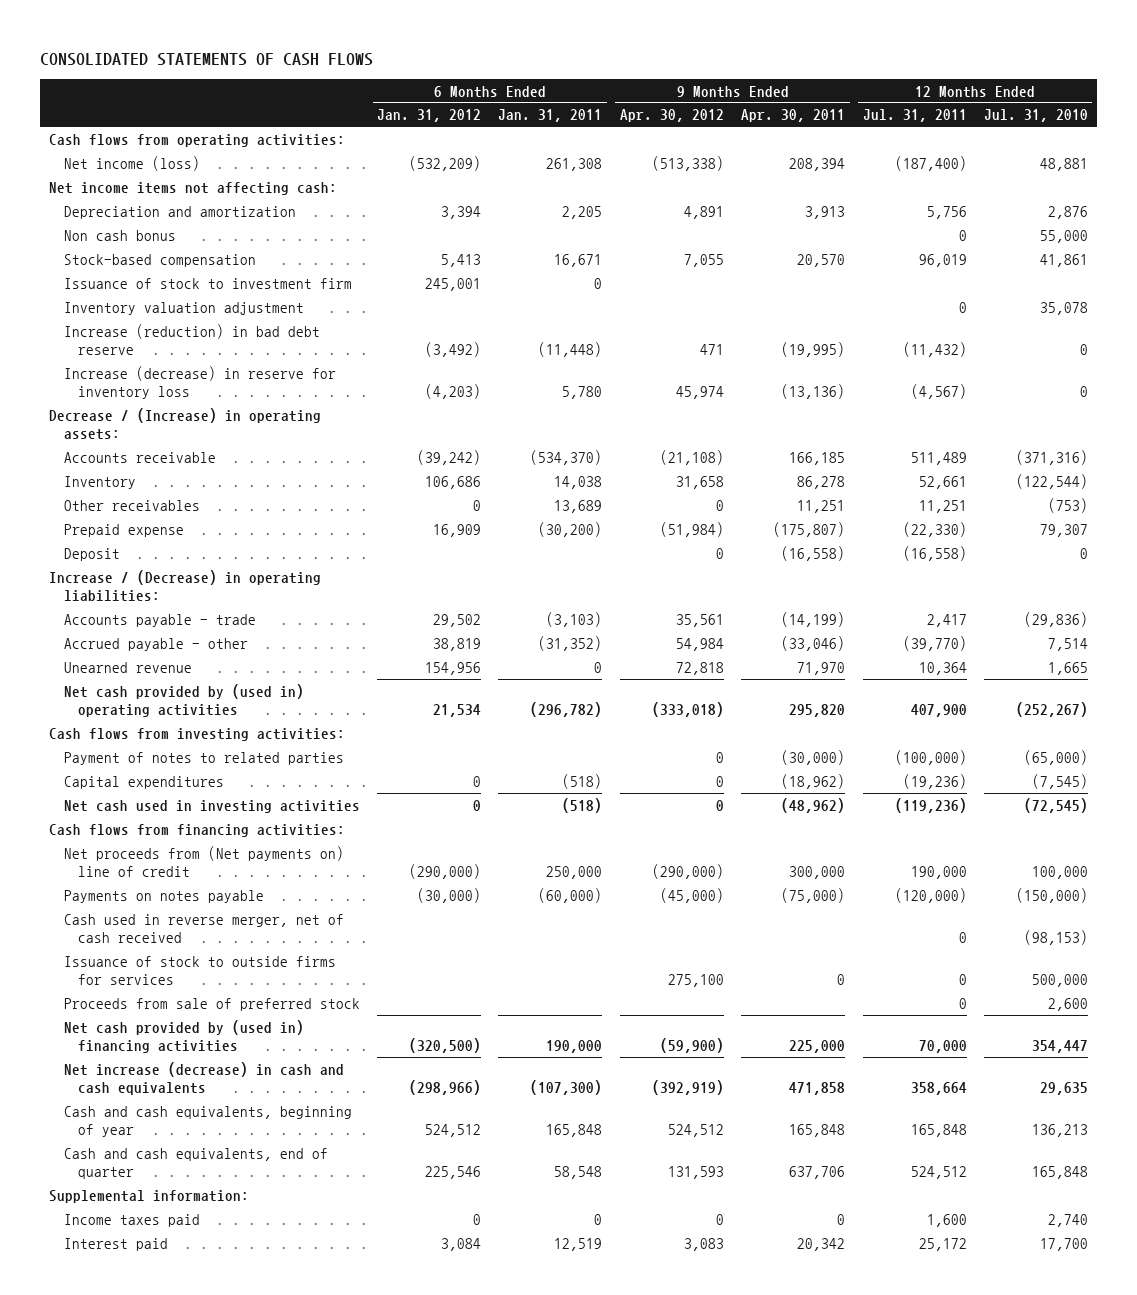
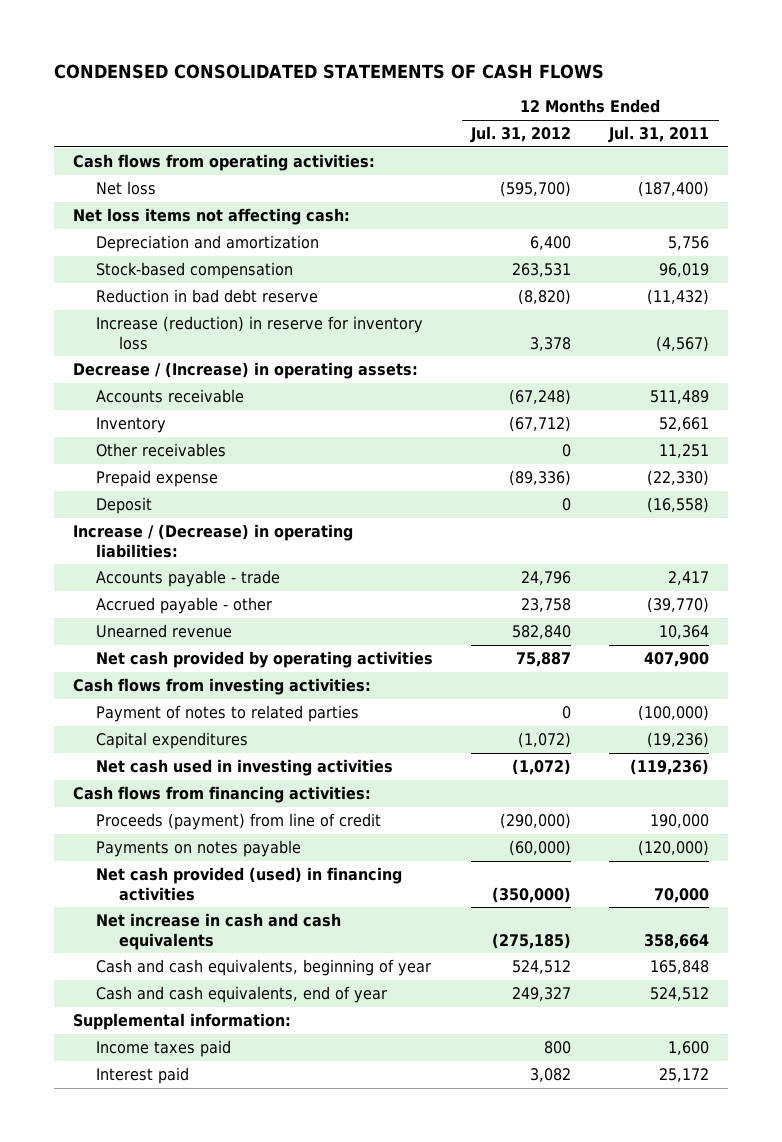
- CONSOLIDATED STATEMENTS OF CASH FLOWS
+ CONDENSED CONSOLIDATED STATEMENTS OF CASH FLOWS
- | 6 Months Ended Jan. 31, 2012 | 6 Months Ended Jan. 31, 2011 | 9 Months Ended Apr. 30, 2012 | 9 Months Ended Apr. 30, 2011 | 12 Months Ended Jul. 31, 2011 | 12 Months Ended Jul. 31, 2010
+ | 12 Months Ended Jul. 31, 2012 | 12 Months Ended Jul. 31, 2011
- Net income (loss) | (532,209) | 261,308 | (513,338) | 208,394 | (187,400) | 48,881
- Net income items not affecting cash:
+ Net loss | (595,700) | (187,400)
+ Net loss items not affecting cash:
- Non cash bonus | | | | | 0 | 55,000
- Issuance of stock to investment firm | 245,001 | 0 | | | |
- Inventory valuation adjustment | | | | | 0 | 35,078
- Increase (reduction) in bad debt reserve | (3,492) | (11,448) | 471 | (19,995) | (11,432) | 0
- Increase (decrease) in reserve for inventory loss | (4,203) | 5,780 | 45,974 | (13,136) | (4,567) | 0
+ Reduction in bad debt reserve | (8,820) | (11,432)
+ Increase (reduction) in reserve for inventory loss | 3,378 | (4,567)
- Net cash provided by (used in) operating activities | 21,534 | (296,782) | (333,018) | 295,820 | 407,900 | (252,267)
+ Net cash provided by operating activities | 75,887 | 407,900
- Net proceeds from (Net payments on) line of credit | (290,000) | 250,000 | (290,000) | 300,000 | 190,000 | 100,000
+ Proceeds (payment) from line of credit | (290,000) | 190,000
- Cash used in reverse merger, net of cash received | | | | | 0 | (98,153)
- Issuance of stock to outside firms for services | | | 275,100 | 0 | 0 | 500,000
- Proceeds from sale of preferred stock | | | | | 0 | 2,600
- Net cash provided by (used in) financing activities | (320,500) | 190,000 | (59,900) | 225,000 | 70,000 | 354,447
- Net increase (decrease) in cash and cash equivalents | (298,966) | (107,300) | (392,919) | 471,858 | 358,664 | 29,635
+ Net cash provided (used) in financing activities | (350,000) | 70,000
+ Net increase in cash and cash equivalents | (275,185) | 358,664
- Cash and cash equivalents, end of quarter | 225,546 | 58,548 | 131,593 | 637,706 | 524,512 | 165,848
+ Cash and cash equivalents, end of year | 249,327 | 524,512

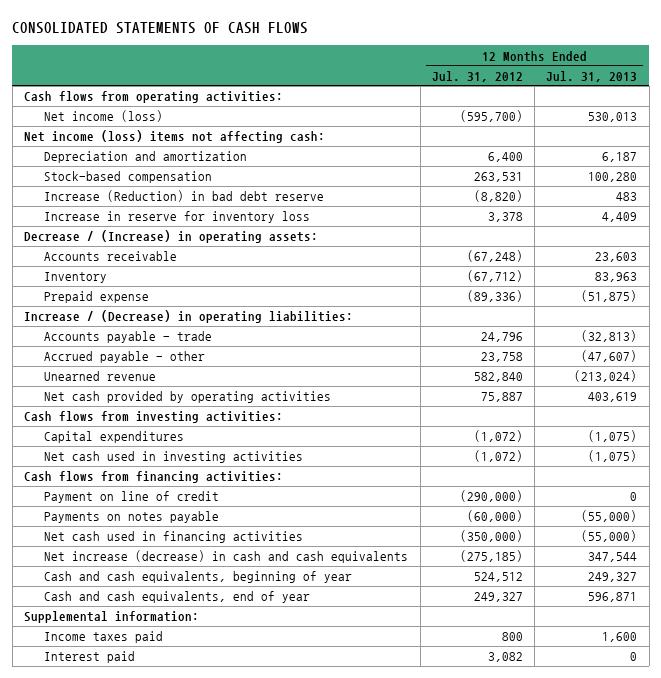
- CONDENSED CONSOLIDATED STATEMENTS OF CASH FLOWS
+ CONSOLIDATED STATEMENTS OF CASH FLOWS
- | 12 Months Ended Jul. 31, 2012 | 12 Months Ended Jul. 31, 2011
+ | 12 Months Ended Jul. 31, 2012 | 12 Months Ended Jul. 31, 2013
- Net loss | (595,700) | (187,400)
- Net loss items not affecting cash:
+ Net income (loss) | (595,700) | 530,013
+ Net income (loss) items not affecting cash:
- Reduction in bad debt reserve | (8,820) | (11,432)
- Increase (reduction) in reserve for inventory loss | 3,378 | (4,567)
+ Increase (Reduction) in bad debt reserve | (8,820) | 483
+ Increase in reserve for inventory loss | 3,378 | 4,409
- Other receivables | 0 | 11,251
- Deposit | 0 | (16,558)
- Payment of notes to related parties | 0 | (100,000)
- Proceeds (payment) from line of credit | (290,000) | 190,000
+ Payment on line of credit | (290,000) | 0
- Net cash provided (used) in financing activities | (350,000) | 70,000
- Net increase in cash and cash equivalents | (275,185) | 358,664
+ Net cash used in financing activities | (350,000) | (55,000)
+ Net increase (decrease) in cash and cash equivalents | (275,185) | 347,544

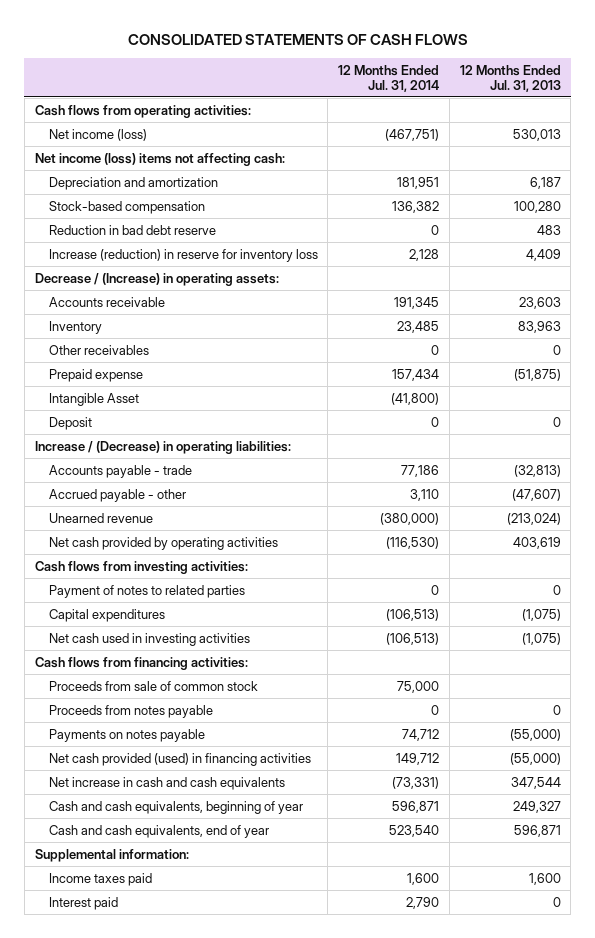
- | 12 Months Ended Jul. 31, 2012 | 12 Months Ended Jul. 31, 2013
+ | 12 Months Ended Jul. 31, 2014 | 12 Months Ended Jul. 31, 2013
- Increase (Reduction) in bad debt reserve | (8,820) | 483
- Increase in reserve for inventory loss | 3,378 | 4,409
+ Reduction in bad debt reserve | 0 | 483
+ Increase (reduction) in reserve for inventory loss | 2,128 | 4,409
+ Other receivables | 0 | 0
+ Intangible Asset | (41,800) |
+ Deposit | 0 | 0
+ Payment of notes to related parties | 0 | 0
- Payment on line of credit | (290,000) | 0
+ Proceeds from sale of common stock | 75,000 |
+ Proceeds from notes payable | 0 | 0
- Net cash used in financing activities | (350,000) | (55,000)
- Net increase (decrease) in cash and cash equivalents | (275,185) | 347,544
+ Net cash provided (used) in financing activities | 149,712 | (55,000)
+ Net increase in cash and cash equivalents | (73,331) | 347,544

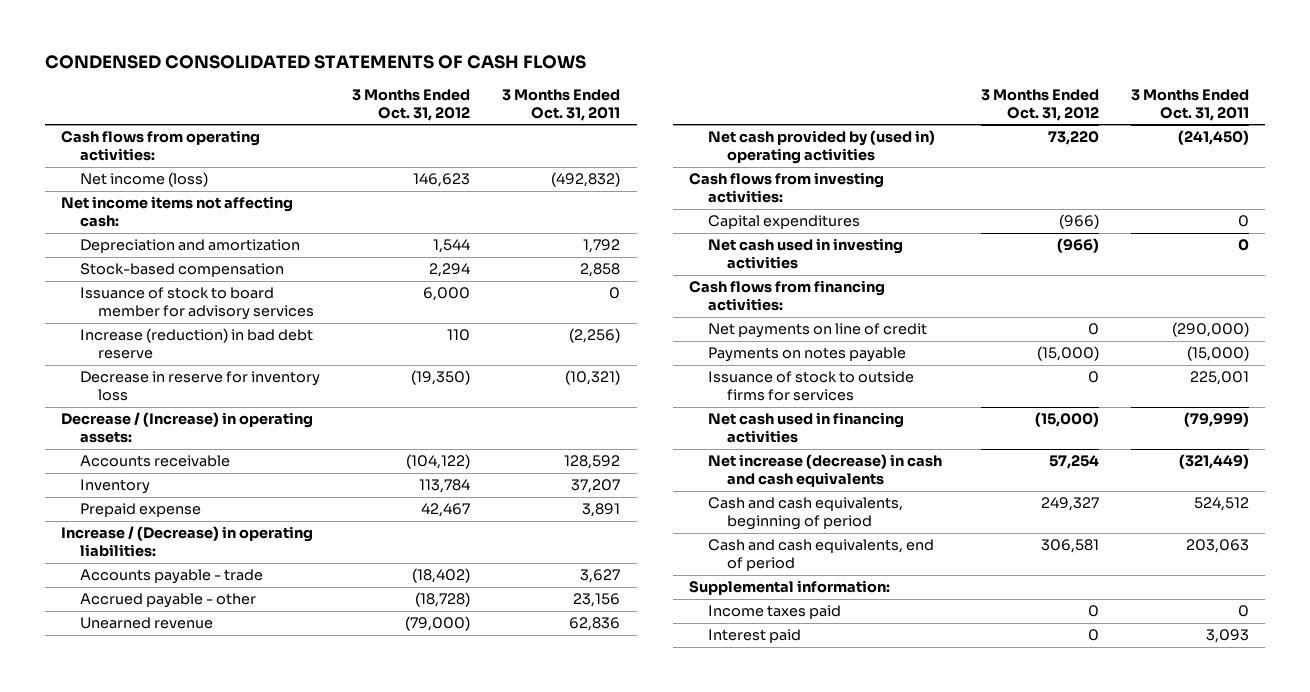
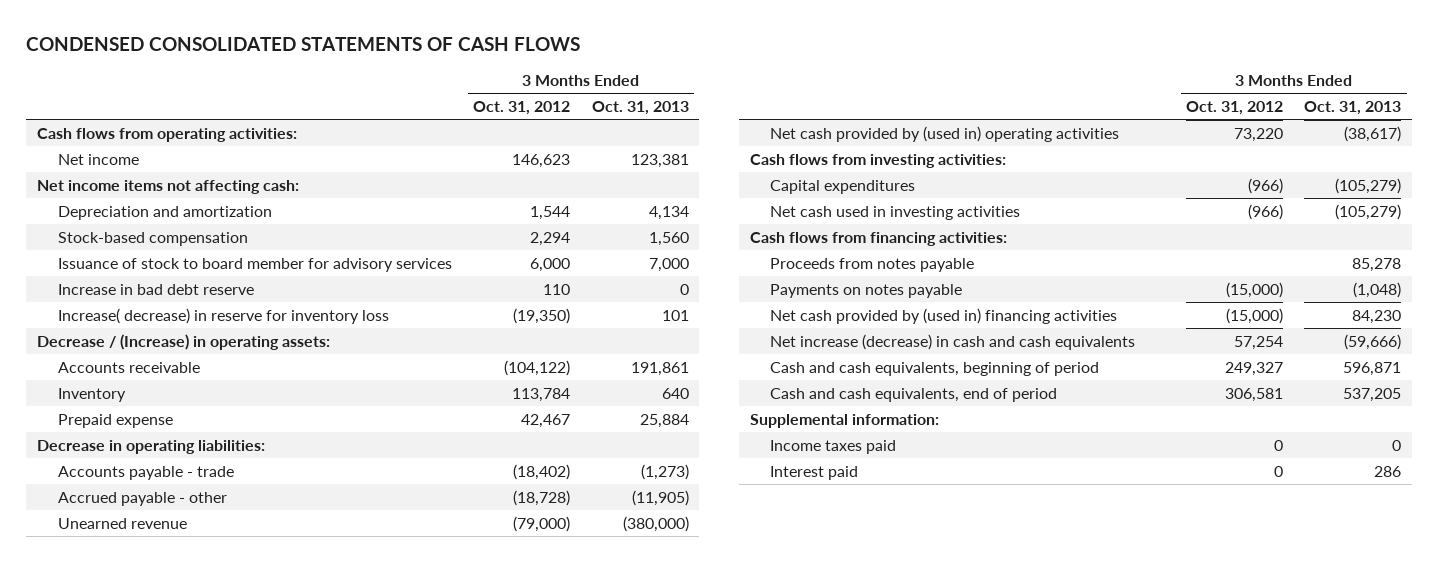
- | 3 Months Ended Oct. 31, 2012 | 3 Months Ended Oct. 31, 2011
+ | 3 Months Ended Oct. 31, 2012 | 3 Months Ended Oct. 31, 2013
- Net income (loss) | 146,623 | (492,832)
+ Net income | 146,623 | 123,381
- Increase (reduction) in bad debt reserve | 110 | (2,256)
- Decrease in reserve for inventory loss | (19,350) | (10,321)
+ Increase in bad debt reserve | 110 | 0
+ Increase( decrease) in reserve for inventory loss | (19,350) | 101
- Increase / (Decrease) in operating liabilities:
+ Decrease in operating liabilities:
- Net payments on line of credit | 0 | (290,000)
+ Proceeds from notes payable | | 85,278
- Issuance of stock to outside firms for services | 0 | 225,001
- Net cash used in financing activities | (15,000) | (79,999)
+ Net cash provided by (used in) financing activities | (15,000) | 84,230

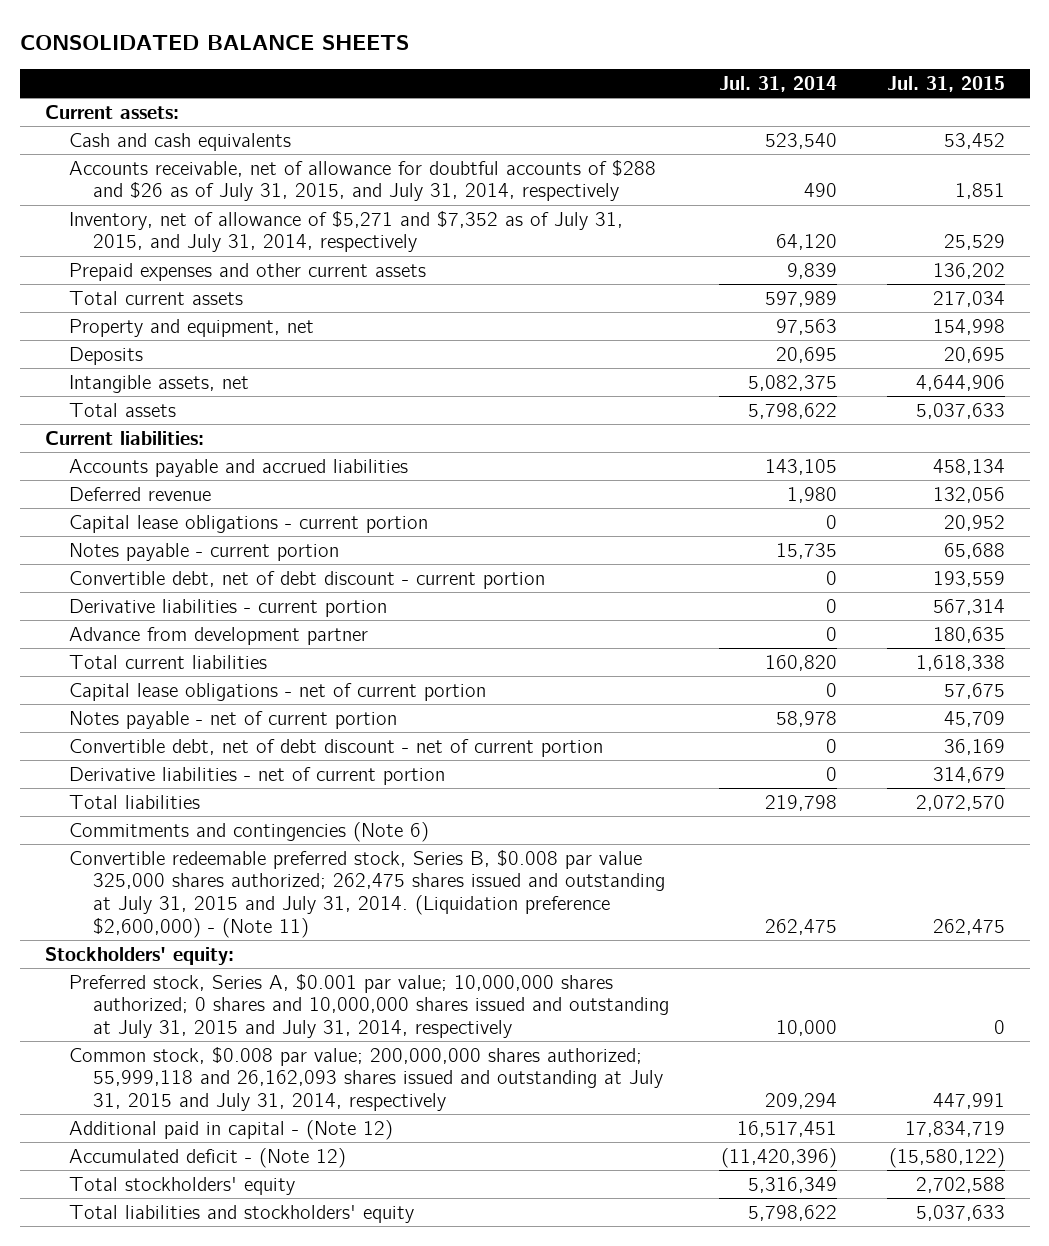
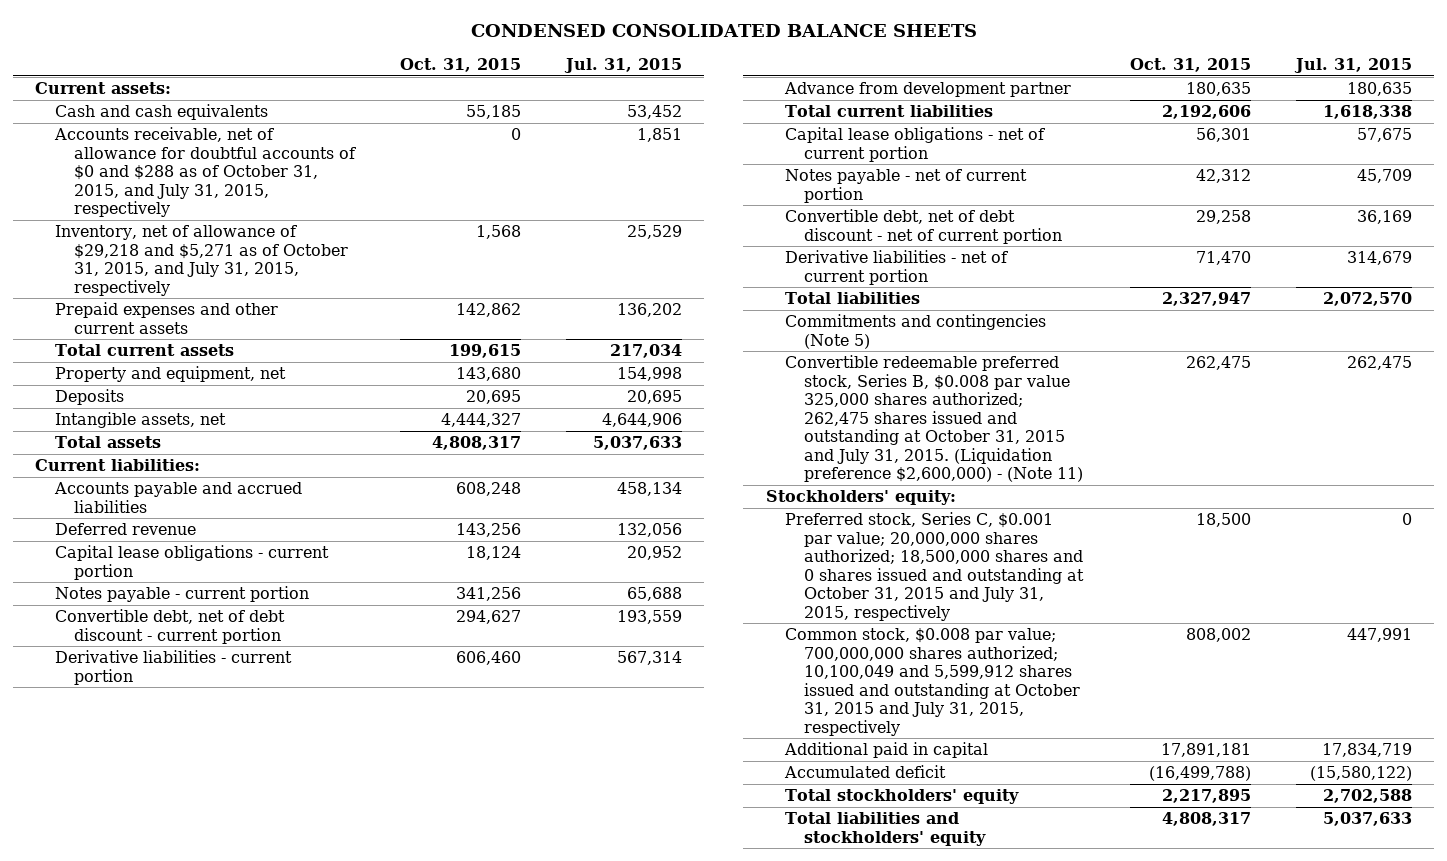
- CONSOLIDATED BALANCE SHEETS
+ CONDENSED CONSOLIDATED BALANCE SHEETS
- | Jul. 31, 2014 | Jul. 31, 2015
+ | Oct. 31, 2015 | Jul. 31, 2015
- Accounts receivable, net of allowance for doubtful accounts of $288 and $26 as of July 31, 2015, and July 31, 2014, respectively | 490 | 1,851
- Inventory, net of allowance of $5,271 and $7,352 as of July 31, 2015, and July 31, 2014, respectively | 64,120 | 25,529
+ Accounts receivable, net of allowance for doubtful accounts of $0 and $288 as of October 31, 2015, and July 31, 2015, respectively | 0 | 1,851
+ Inventory, net of allowance of $29,218 and $5,271 as of October 31, 2015, and July 31, 2015, respectively | 1,568 | 25,529
- Commitments and contingencies (Note 6)
- Convertible redeemable preferred stock, Series B, $0.008 par value 325,000 shares authorized; 262,475 shares issued and outstanding at July 31, 2015 and July 31, 2014. (Liquidation preference $2,600,000) - (Note 11) | 262,475 | 262,475
+ Commitments and contingencies (Note 5)
+ Convertible redeemable preferred stock, Series B, $0.008 par value 325,000 shares authorized; 262,475 shares issued and outstanding at October 31, 2015 and July 31, 2015. (Liquidation preference $2,600,000) - (Note 11) | 262,475 | 262,475
- Preferred stock, Series A, $0.001 par value; 10,000,000 shares authorized; 0 shares and 10,000,000 shares issued and outstanding at July 31, 2015 and July 31, 2014, respectively | 10,000 | 0
- Common stock, $0.008 par value; 200,000,000 shares authorized; 55,999,118 and 26,162,093 shares issued and outstanding at July 31, 2015 and July 31, 2014, respectively | 209,294 | 447,991
- Additional paid in capital - (Note 12) | 16,517,451 | 17,834,719
- Accumulated deficit - (Note 12) | (11,420,396) | (15,580,122)
+ Preferred stock, Series C, $0.001 par value; 20,000,000 shares authorized; 18,500,000 shares and 0 shares issued and outstanding at October 31, 2015 and July 31, 2015, respectively | 18,500 | 0
+ Common stock, $0.008 par value; 700,000,000 shares authorized; 10,100,049 and 5,599,912 shares issued and outstanding at October 31, 2015 and July 31, 2015, respectively | 808,002 | 447,991
+ Additional paid in capital | 17,891,181 | 17,834,719
+ Accumulated deficit | (16,499,788) | (15,580,122)

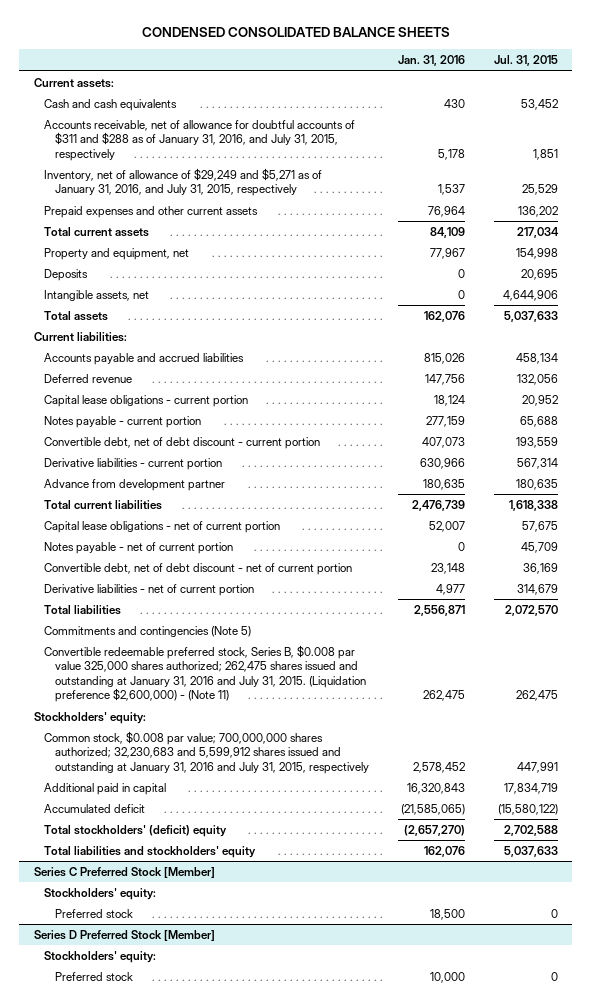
- | Oct. 31, 2015 | Jul. 31, 2015
+ | Jan. 31, 2016 | Jul. 31, 2015
- Accounts receivable, net of allowance for doubtful accounts of $0 and $288 as of October 31, 2015, and July 31, 2015, respectively | 0 | 1,851
- Inventory, net of allowance of $29,218 and $5,271 as of October 31, 2015, and July 31, 2015, respectively | 1,568 | 25,529
+ Accounts receivable, net of allowance for doubtful accounts of $311 and $288 as of January 31, 2016, and July 31, 2015, respectively | 5,178 | 1,851
+ Inventory, net of allowance of $29,249 and $5,271 as of January 31, 2016, and July 31, 2015, respectively | 1,537 | 25,529
- Convertible redeemable preferred stock, Series B, $0.008 par value 325,000 shares authorized; 262,475 shares issued and outstanding at October 31, 2015 and July 31, 2015. (Liquidation preference $2,600,000) - (Note 11) | 262,475 | 262,475
+ Convertible redeemable preferred stock, Series B, $0.008 par value 325,000 shares authorized; 262,475 shares issued and outstanding at January 31, 2016 and July 31, 2015. (Liquidation preference $2,600,000) - (Note 11) | 262,475 | 262,475
- Preferred stock, Series C, $0.001 par value; 20,000,000 shares authorized; 18,500,000 shares and 0 shares issued and outstanding at October 31, 2015 and July 31, 2015, respectively | 18,500 | 0
- Common stock, $0.008 par value; 700,000,000 shares authorized; 10,100,049 and 5,599,912 shares issued and outstanding at October 31, 2015 and July 31, 2015, respectively | 808,002 | 447,991
+ Common stock, $0.008 par value; 700,000,000 shares authorized; 32,230,683 and 5,599,912 shares issued and outstanding at January 31, 2016 and July 31, 2015, respectively | 2,578,452 | 447,991
- Total stockholders' equity | 2,217,895 | 2,702,588
+ Total stockholders' (deficit) equity | (2,657,270) | 2,702,588
+ Series C Preferred Stock [Member]
+ Stockholders' equity:
+ Preferred stock | 18,500 | 0
+ Series D Preferred Stock [Member]
+ Stockholders' equity:
+ Preferred stock | 10,000 | 0

